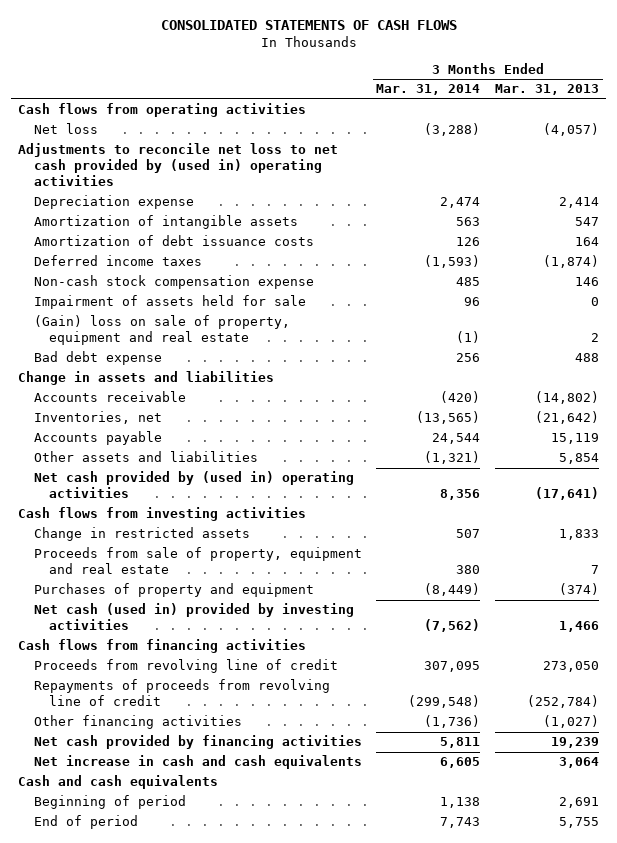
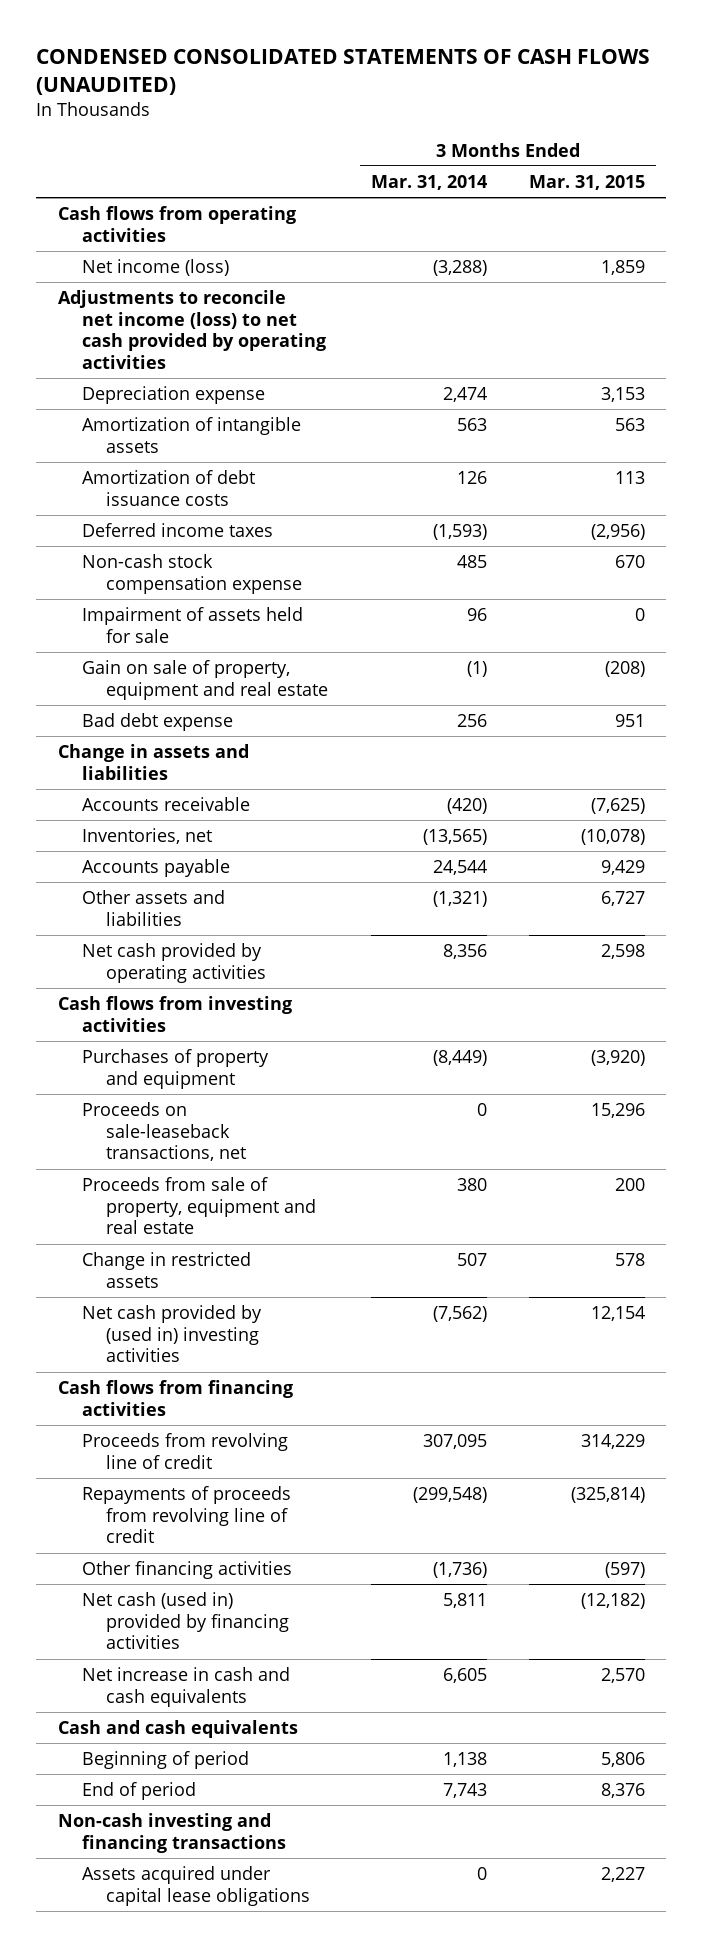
- CONSOLIDATED STATEMENTS OF CASH FLOWS
+ CONDENSED CONSOLIDATED STATEMENTS OF CASH FLOWS (UNAUDITED)
- | 3 Months Ended Mar. 31, 2014 | 3 Months Ended Mar. 31, 2013
+ | 3 Months Ended Mar. 31, 2014 | 3 Months Ended Mar. 31, 2015
- Net loss | (3,288) | (4,057)
- Adjustments to reconcile net loss to net cash provided by (used in) operating activities
+ Net income (loss) | (3,288) | 1,859
+ Adjustments to reconcile net income (loss) to net cash provided by operating activities
- (Gain) loss on sale of property, equipment and real estate | (1) | 2
+ Gain on sale of property, equipment and real estate | (1) | (208)
- Net cash provided by (used in) operating activities | 8,356 | (17,641)
+ Net cash provided by operating activities | 8,356 | 2,598
- Net cash (used in) provided by investing activities | (7,562) | 1,466
+ Proceeds on sale-leaseback transactions, net | 0 | 15,296
moved down: Proceeds from sale of property, equipment and real estate | 380 | 200
moved down: Change in restricted assets | 507 | 578
+ Net cash provided by (used in) investing activities | (7,562) | 12,154
- Net cash provided by financing activities | 5,811 | 19,239
+ Net cash (used in) provided by financing activities | 5,811 | (12,182)
+ Non-cash investing and financing transactions
+ Assets acquired under capital lease obligations | 0 | 2,227

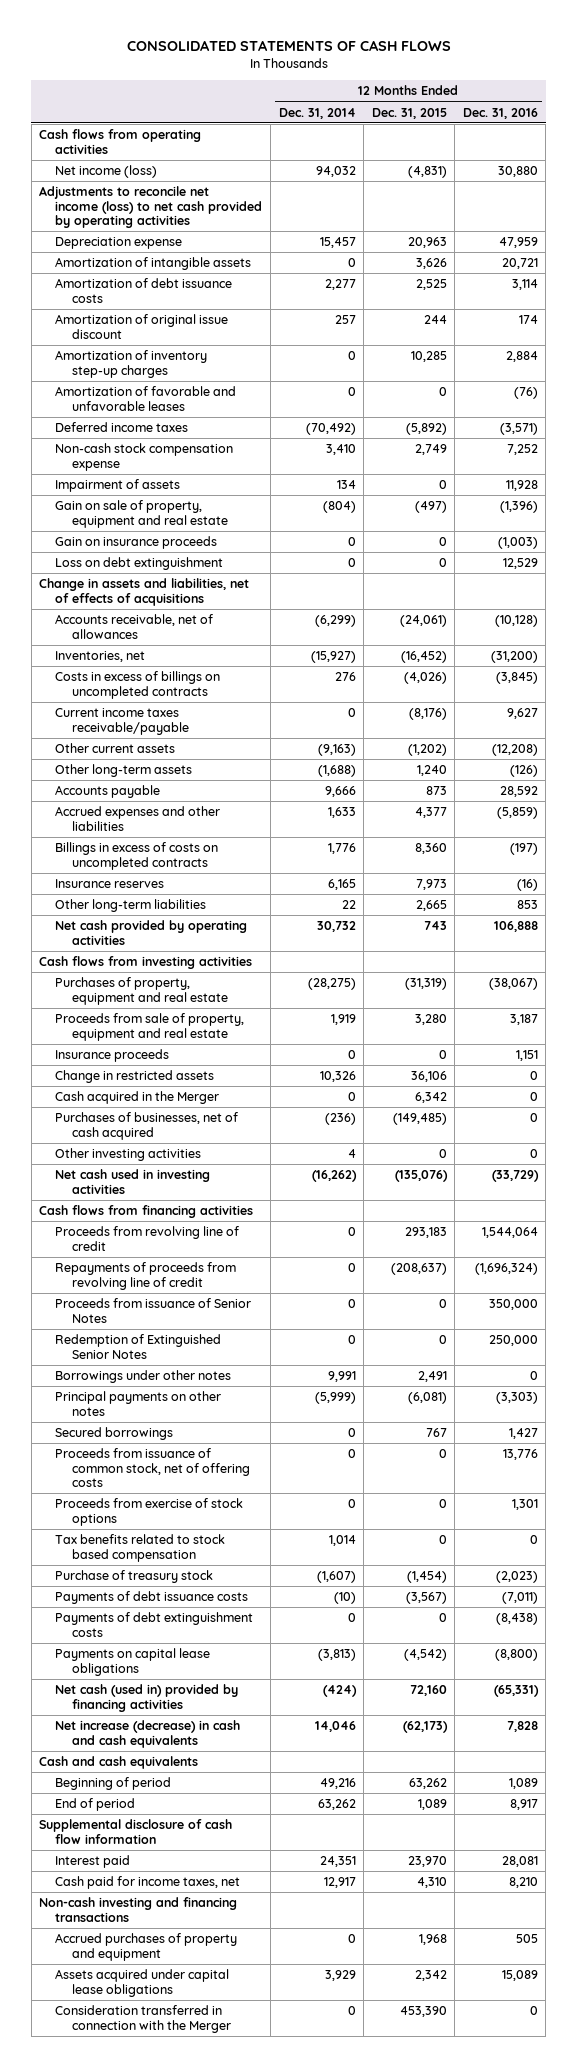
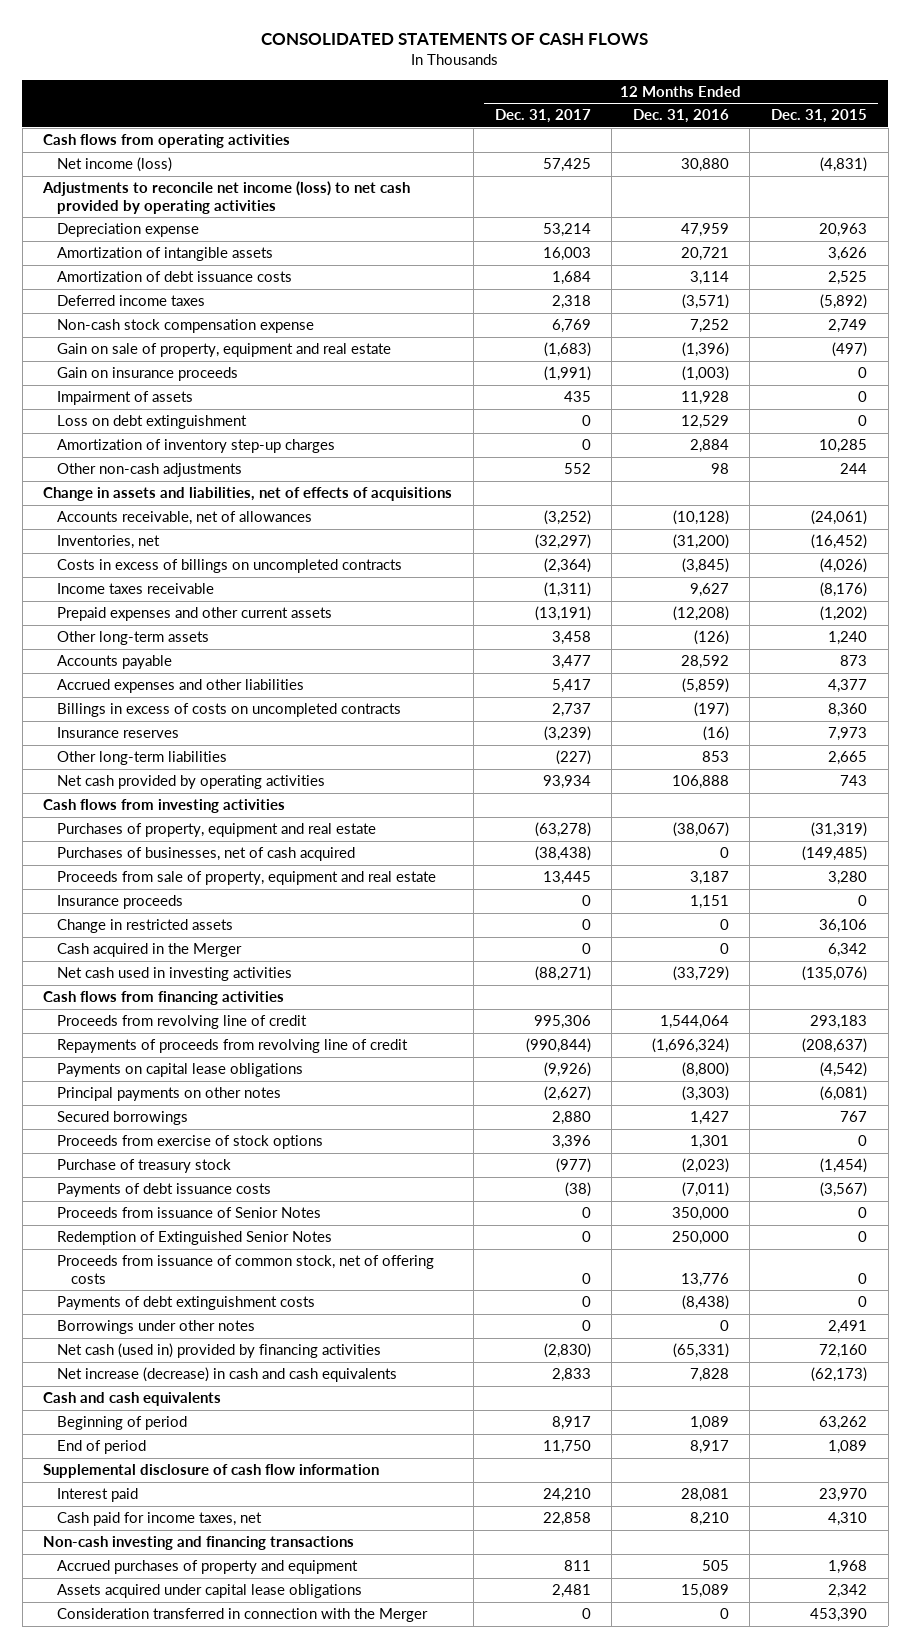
- | 12 Months Ended Dec. 31, 2014 | 12 Months Ended Dec. 31, 2015 | 12 Months Ended Dec. 31, 2016
+ | 12 Months Ended Dec. 31, 2017 | 12 Months Ended Dec. 31, 2016 | 12 Months Ended Dec. 31, 2015
- Amortization of original issue discount | 257 | 244 | 174
- Amortization of favorable and unfavorable leases | 0 | 0 | (76)
moved down: Impairment of assets | 435 | 11,928 | 0
moved down: Amortization of inventory step-up charges | 0 | 2,884 | 10,285
+ Other non-cash adjustments | 552 | 98 | 244
- Current income taxes receivable/payable | 0 | (8,176) | 9,627
- Other current assets | (9,163) | (1,202) | (12,208)
+ Income taxes receivable | (1,311) | 9,627 | (8,176)
+ Prepaid expenses and other current assets | (13,191) | (12,208) | (1,202)
moved up: Purchases of businesses, net of cash acquired | (38,438) | 0 | (149,485)
- Other investing activities | 4 | 0 | 0
moved up: Payments on capital lease obligations | (9,926) | (8,800) | (4,542)
- Tax benefits related to stock based compensation | 1,014 | 0 | 0
moved down: Proceeds from issuance of Senior Notes | 0 | 350,000 | 0
moved down: Redemption of Extinguished Senior Notes | 0 | 250,000 | 0
moved down: Proceeds from issuance of common stock, net of offering costs | 0 | 13,776 | 0
moved down: Borrowings under other notes | 0 | 0 | 2,491

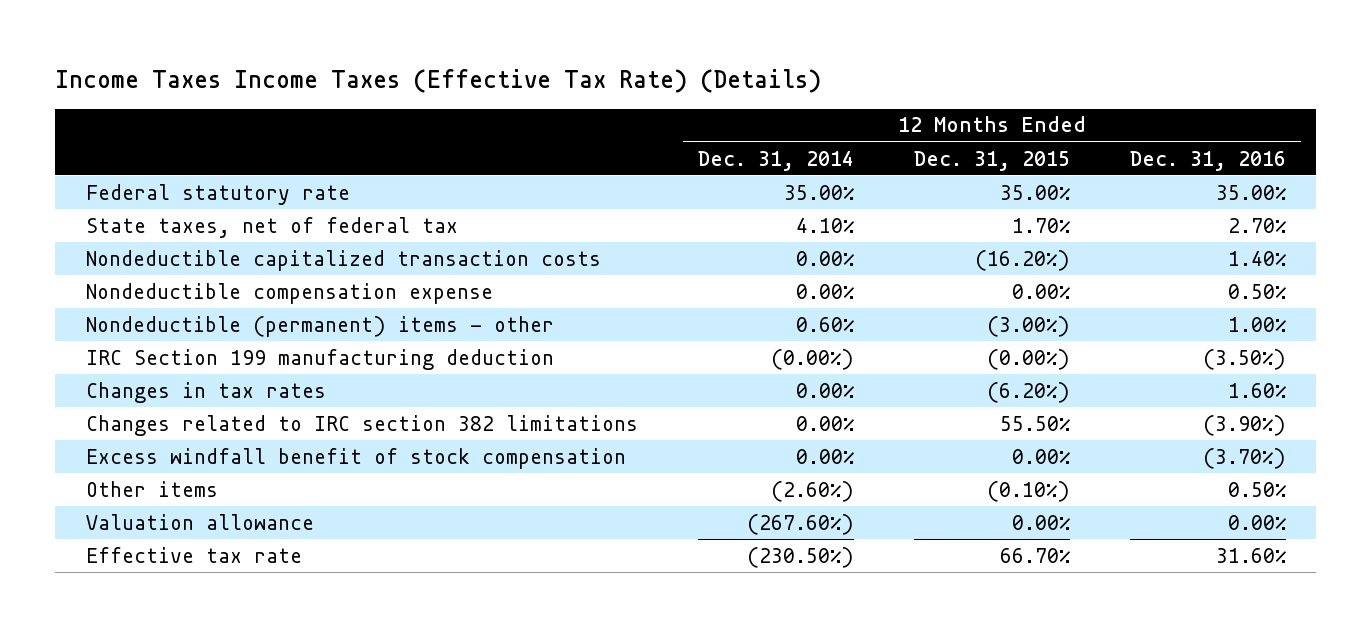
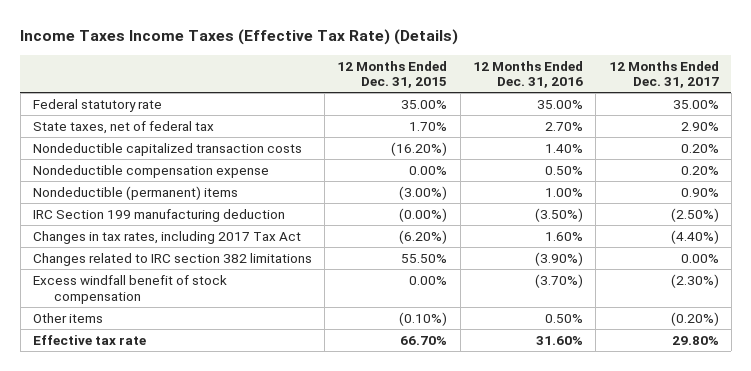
- | 12 Months Ended Dec. 31, 2014 | 12 Months Ended Dec. 31, 2015 | 12 Months Ended Dec. 31, 2016
+ | 12 Months Ended Dec. 31, 2015 | 12 Months Ended Dec. 31, 2016 | 12 Months Ended Dec. 31, 2017
- Nondeductible (permanent) items - other | 0.60% | (3.00%) | 1.00%
+ Nondeductible (permanent) items | (3.00%) | 1.00% | 0.90%
- Changes in tax rates | 0.00% | (6.20%) | 1.60%
+ Changes in tax rates, including 2017 Tax Act | (6.20%) | 1.60% | (4.40%)
- Valuation allowance | (267.60%) | 0.00% | 0.00%

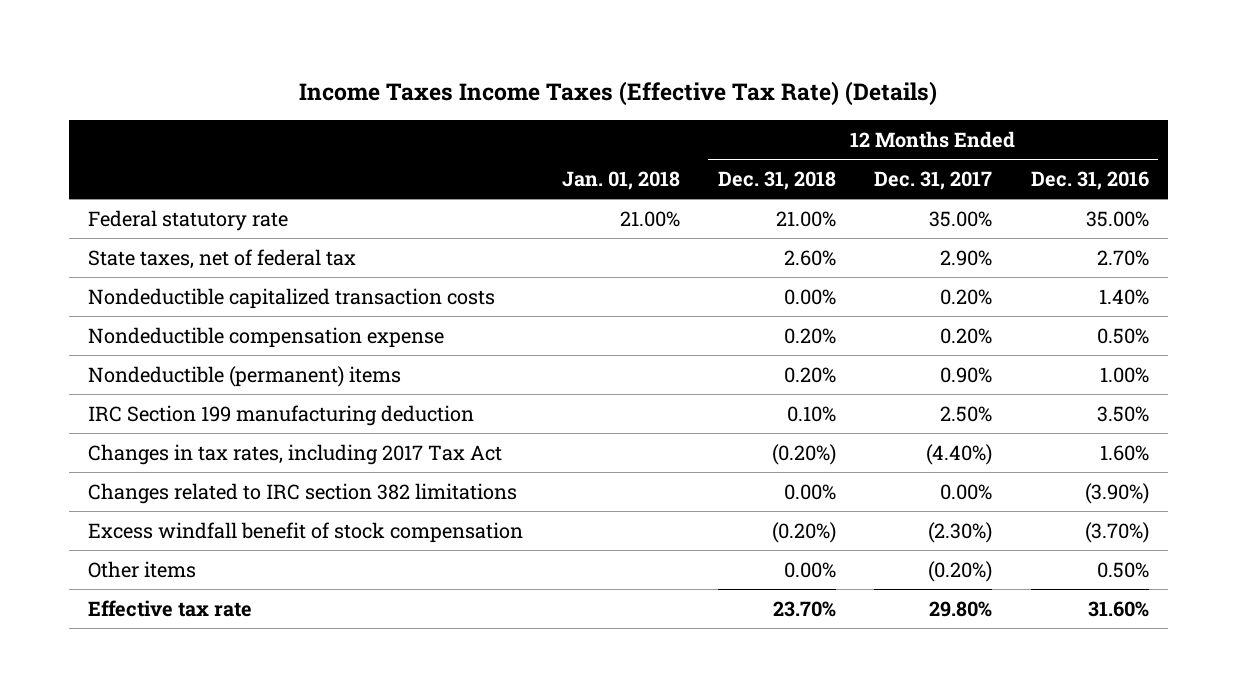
- | 12 Months Ended Dec. 31, 2015 | 12 Months Ended Dec. 31, 2016 | 12 Months Ended Dec. 31, 2017
+ | Jan. 01, 2018 | 12 Months Ended Dec. 31, 2018 | 12 Months Ended Dec. 31, 2017 | 12 Months Ended Dec. 31, 2016
- IRC Section 199 manufacturing deduction | (0.00%) | (3.50%) | (2.50%)
+ IRC Section 199 manufacturing deduction | | 0.10% | 2.50% | 3.50%

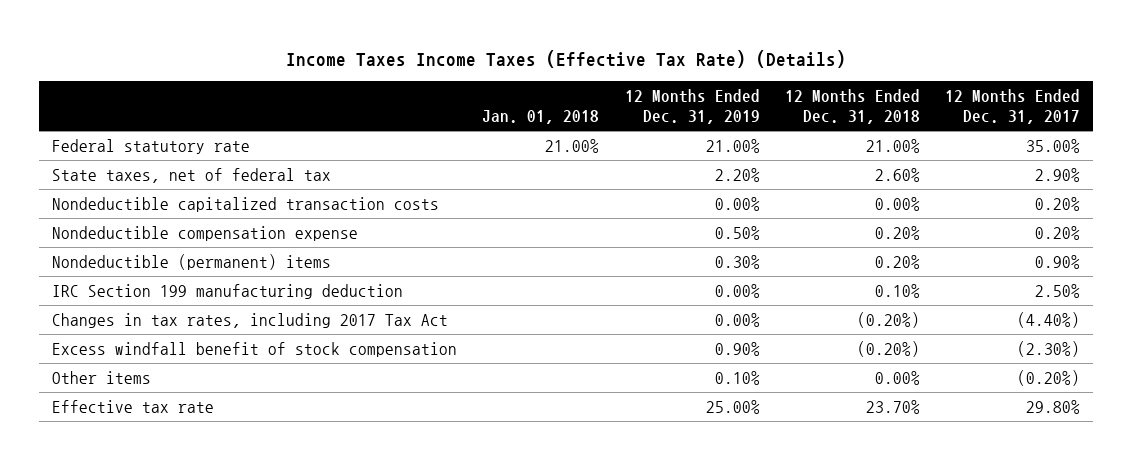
- | Jan. 01, 2018 | 12 Months Ended Dec. 31, 2018 | 12 Months Ended Dec. 31, 2017 | 12 Months Ended Dec. 31, 2016
+ | Jan. 01, 2018 | 12 Months Ended Dec. 31, 2019 | 12 Months Ended Dec. 31, 2018 | 12 Months Ended Dec. 31, 2017
- Changes related to IRC section 382 limitations | | 0.00% | 0.00% | (3.90%)

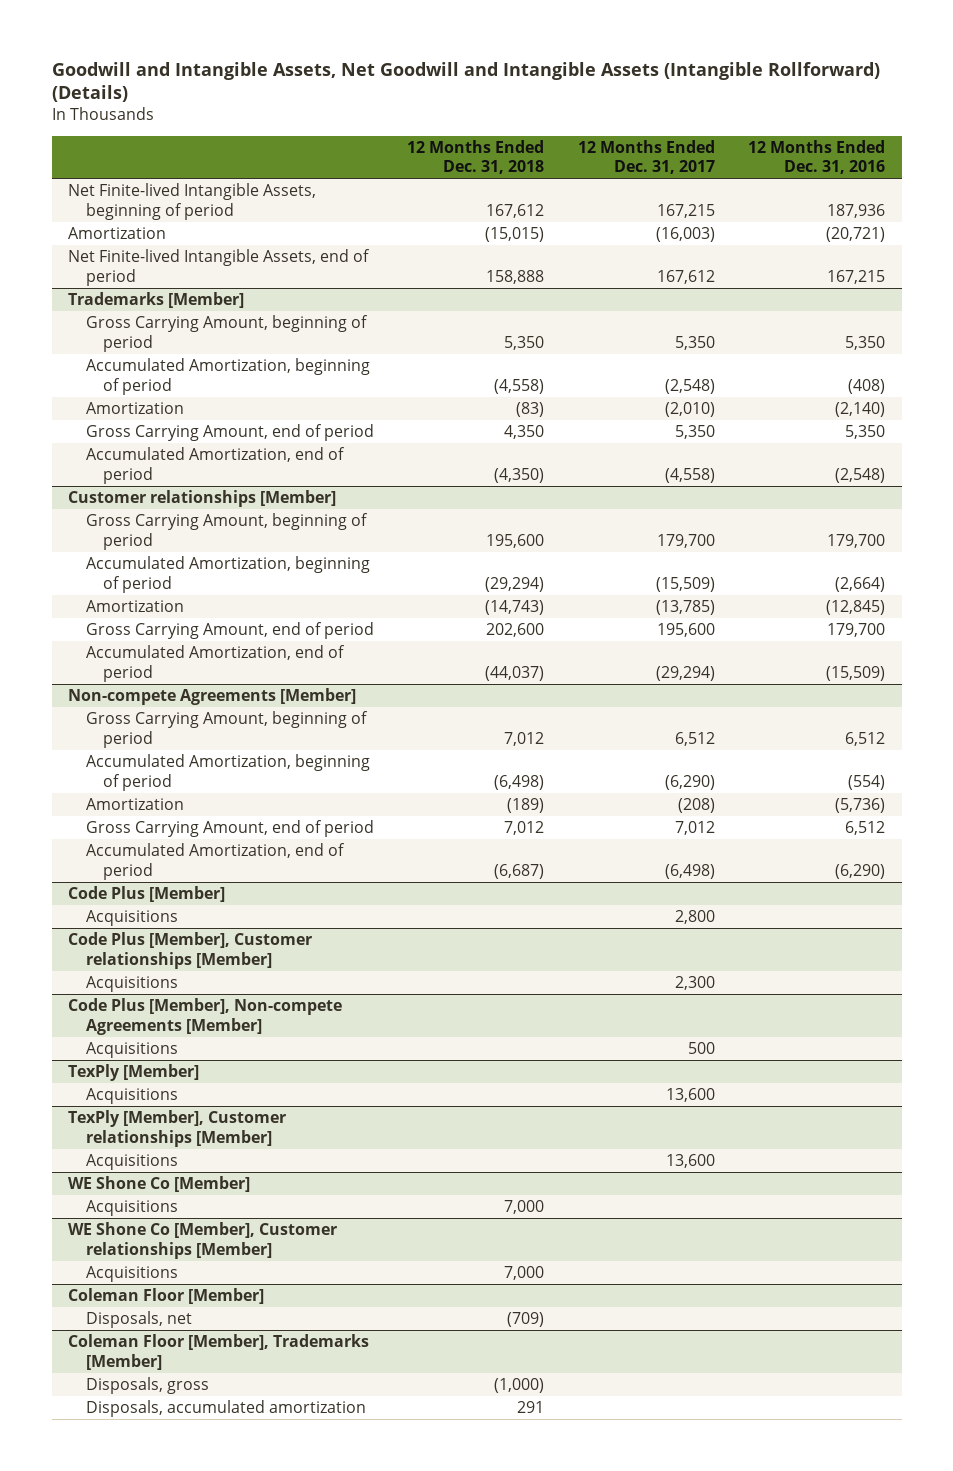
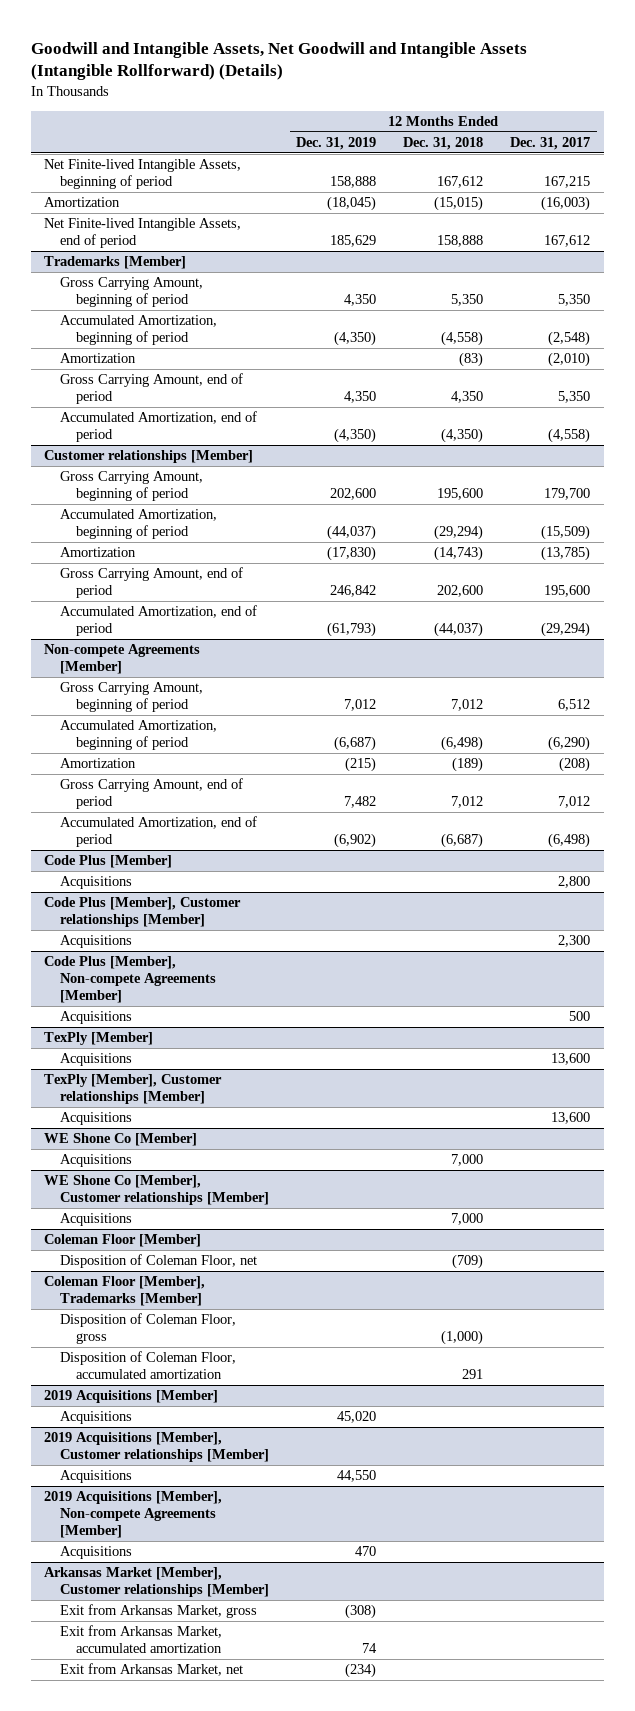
- | 12 Months Ended Dec. 31, 2018 | 12 Months Ended Dec. 31, 2017 | 12 Months Ended Dec. 31, 2016
+ | 12 Months Ended Dec. 31, 2019 | 12 Months Ended Dec. 31, 2018 | 12 Months Ended Dec. 31, 2017
@ Coleman Floor [Member]
- Disposals, net | (709) | |
+ Disposition of Coleman Floor, net | | (709) |
@ Coleman Floor [Member], Trademarks [Member]
- Disposals, gross | (1,000) | |
- Disposals, accumulated amortization | 291 | |
+ Disposition of Coleman Floor, gross | | (1,000) |
+ Disposition of Coleman Floor, accumulated amortization | | 291 |
+ 2019 Acquisitions [Member]
+ Acquisitions | 45,020 | |
+ 2019 Acquisitions [Member], Customer relationships [Member]
+ Acquisitions | 44,550 | |
+ 2019 Acquisitions [Member], Non-compete Agreements [Member]
+ Acquisitions | 470 | |
+ Arkansas Market [Member], Customer relationships [Member]
+ Exit from Arkansas Market, gross | (308) | |
+ Exit from Arkansas Market, accumulated amortization | 74 | |
+ Exit from Arkansas Market, net | (234) | |

